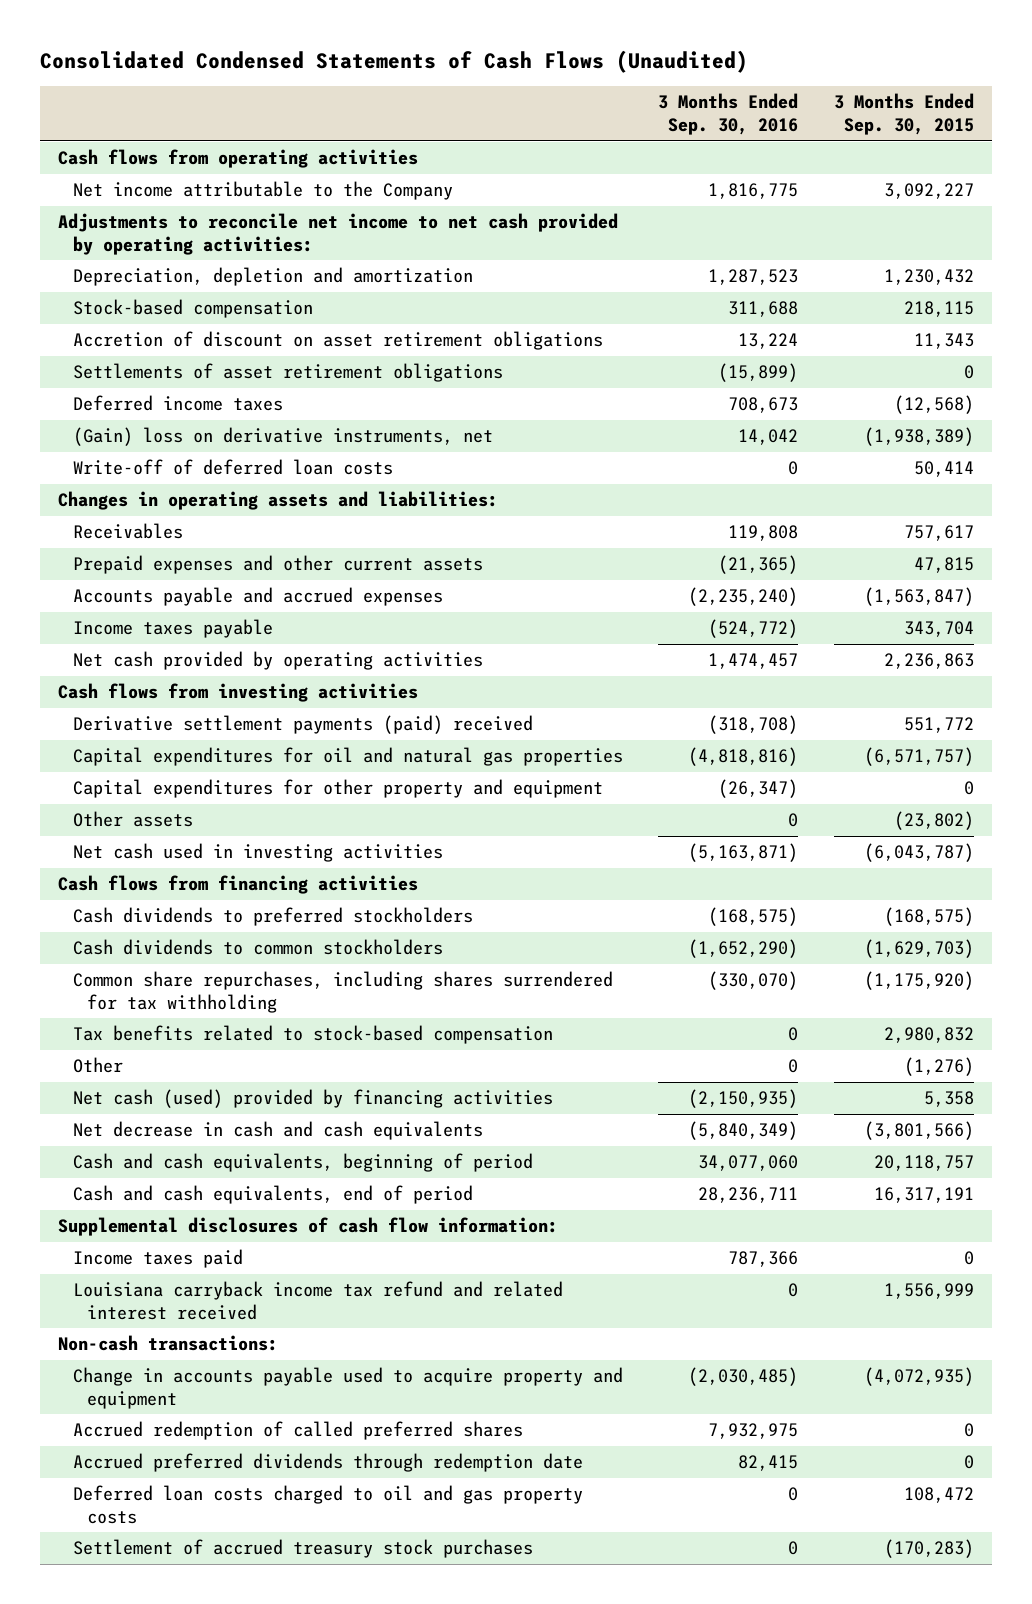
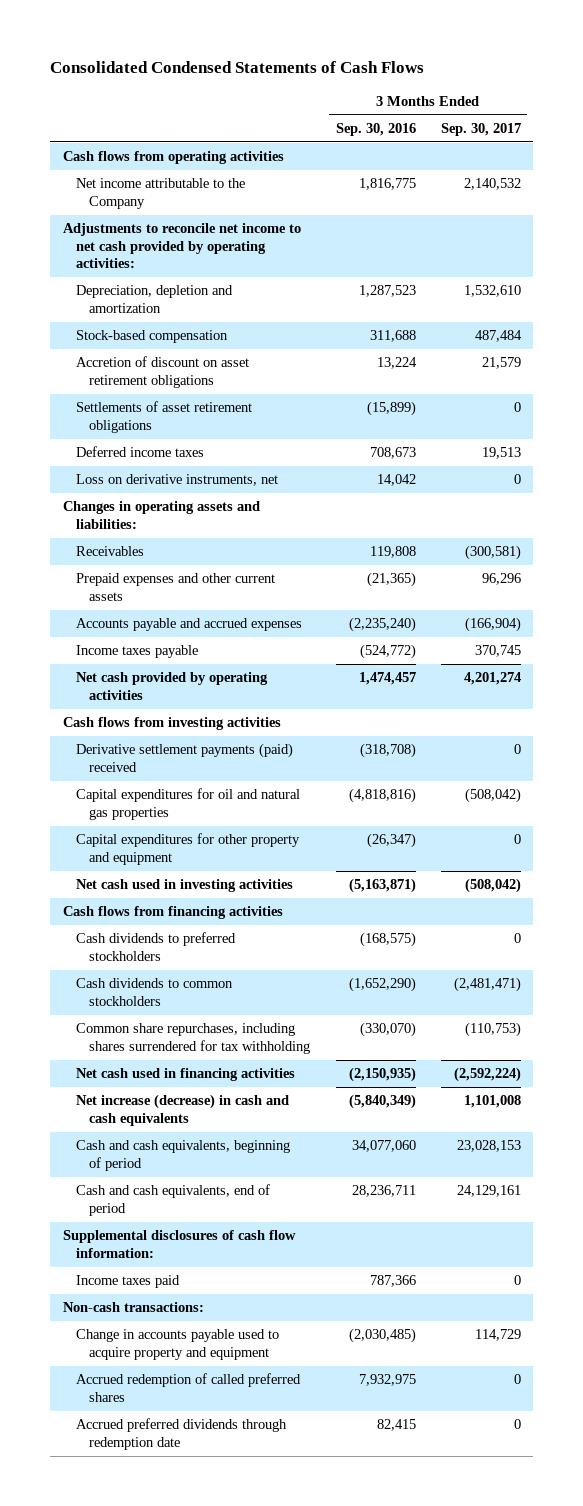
- Consolidated Condensed Statements of Cash Flows (Unaudited)
+ Consolidated Condensed Statements of Cash Flows
- | 3 Months Ended Sep. 30, 2016 | 3 Months Ended Sep. 30, 2015
+ | 3 Months Ended Sep. 30, 2016 | 3 Months Ended Sep. 30, 2017
- (Gain) loss on derivative instruments, net | 14,042 | (1,938,389)
- Write-off of deferred loan costs | 0 | 50,414
+ Loss on derivative instruments, net | 14,042 | 0
- Other assets | 0 | (23,802)
- Tax benefits related to stock-based compensation | 0 | 2,980,832
- Other | 0 | (1,276)
- Net cash (used) provided by financing activities | (2,150,935) | 5,358
- Net decrease in cash and cash equivalents | (5,840,349) | (3,801,566)
+ Net cash used in financing activities | (2,150,935) | (2,592,224)
+ Net increase (decrease) in cash and cash equivalents | (5,840,349) | 1,101,008
- Louisiana carryback income tax refund and related interest received | 0 | 1,556,999
- Deferred loan costs charged to oil and gas property costs | 0 | 108,472
- Settlement of accrued treasury stock purchases | 0 | (170,283)

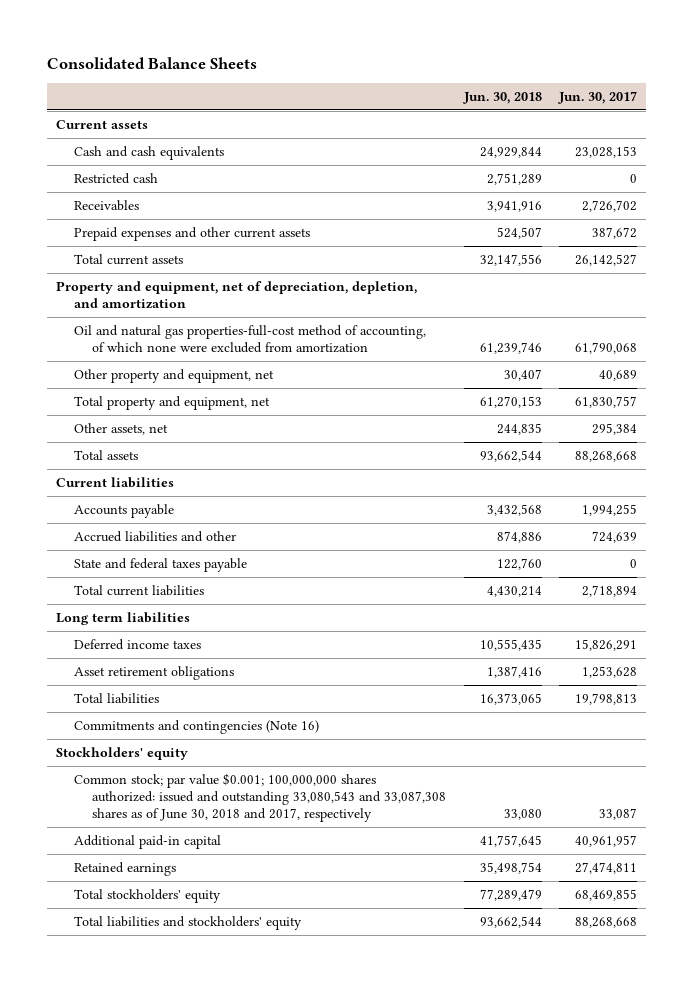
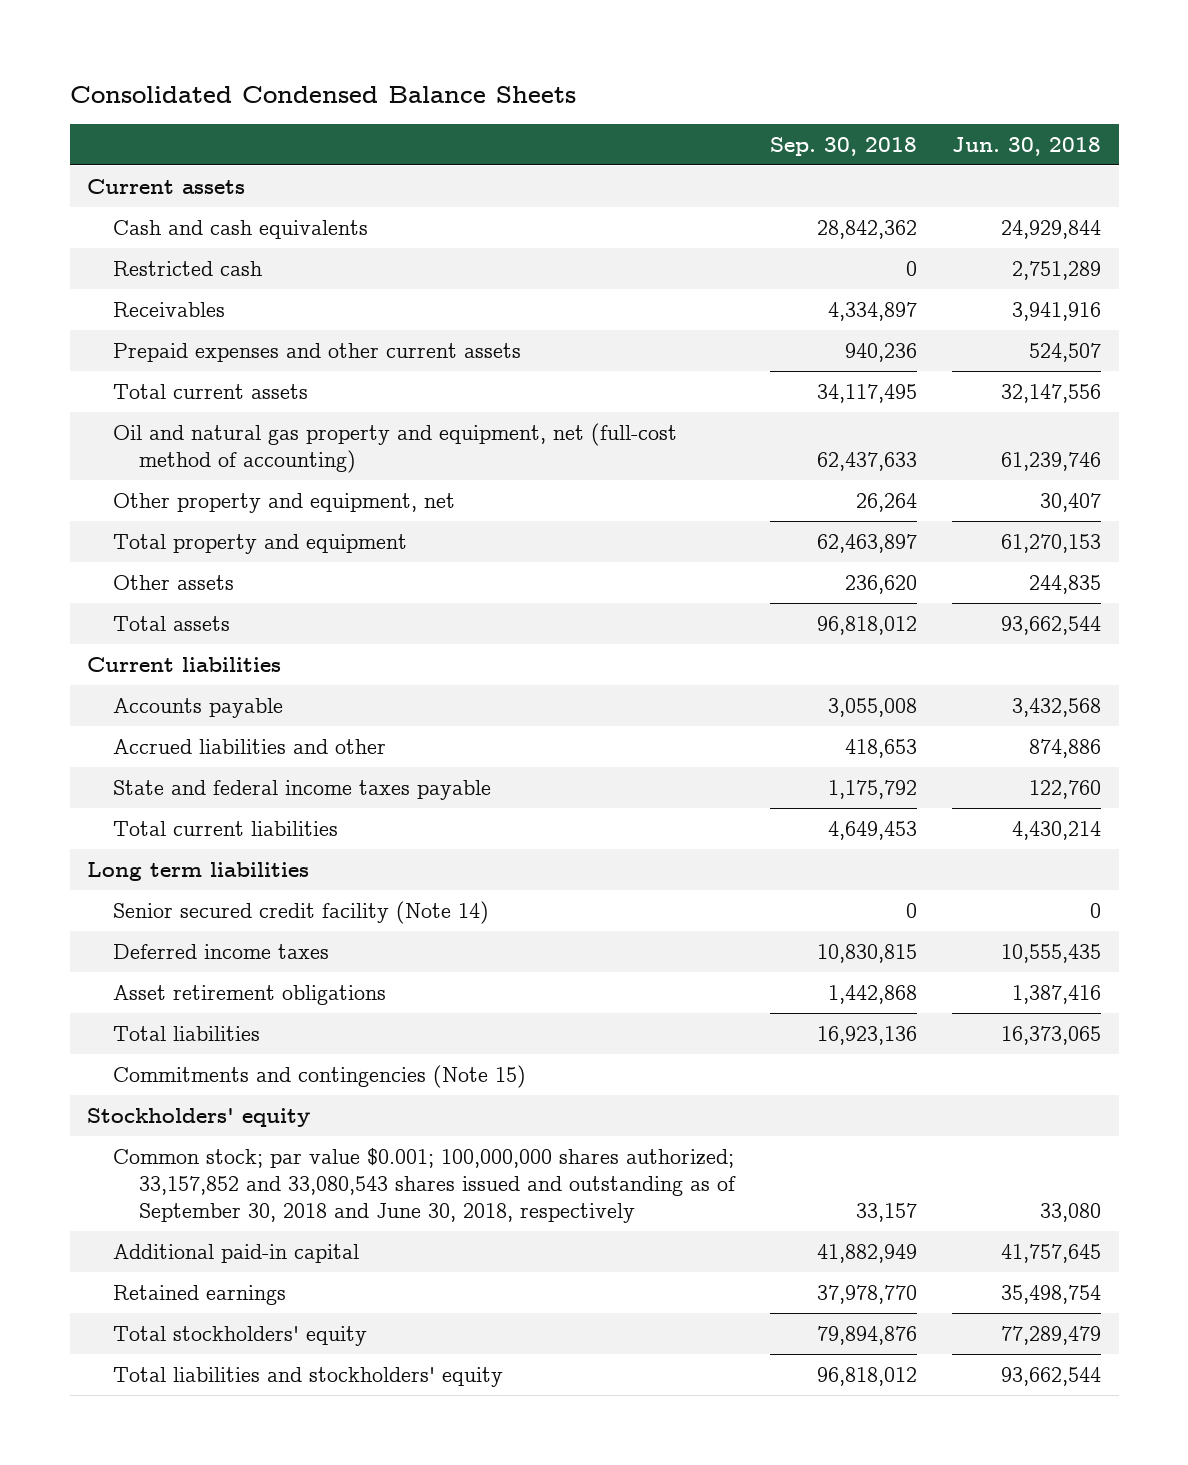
- Consolidated Balance Sheets
+ Consolidated Condensed Balance Sheets
- | Jun. 30, 2018 | Jun. 30, 2017
+ | Sep. 30, 2018 | Jun. 30, 2018
- Property and equipment, net of depreciation, depletion, and amortization
- Oil and natural gas properties-full-cost method of accounting, of which none were excluded from amortization | 61,239,746 | 61,790,068
+ Oil and natural gas property and equipment, net (full-cost method of accounting) | 62,437,633 | 61,239,746
- Total property and equipment, net | 61,270,153 | 61,830,757
- Other assets, net | 244,835 | 295,384
+ Total property and equipment | 62,463,897 | 61,270,153
+ Other assets | 236,620 | 244,835
- State and federal taxes payable | 122,760 | 0
+ State and federal income taxes payable | 1,175,792 | 122,760
+ Senior secured credit facility (Note 14) | 0 | 0
- Commitments and contingencies (Note 16)
+ Commitments and contingencies (Note 15)
- Common stock; par value $0.001; 100,000,000 shares authorized: issued and outstanding 33,080,543 and 33,087,308 shares as of June 30, 2018 and 2017, respectively | 33,080 | 33,087
+ Common stock; par value $0.001; 100,000,000 shares authorized; 33,157,852 and 33,080,543 shares issued and outstanding as of September 30, 2018 and June 30, 2018, respectively | 33,157 | 33,080

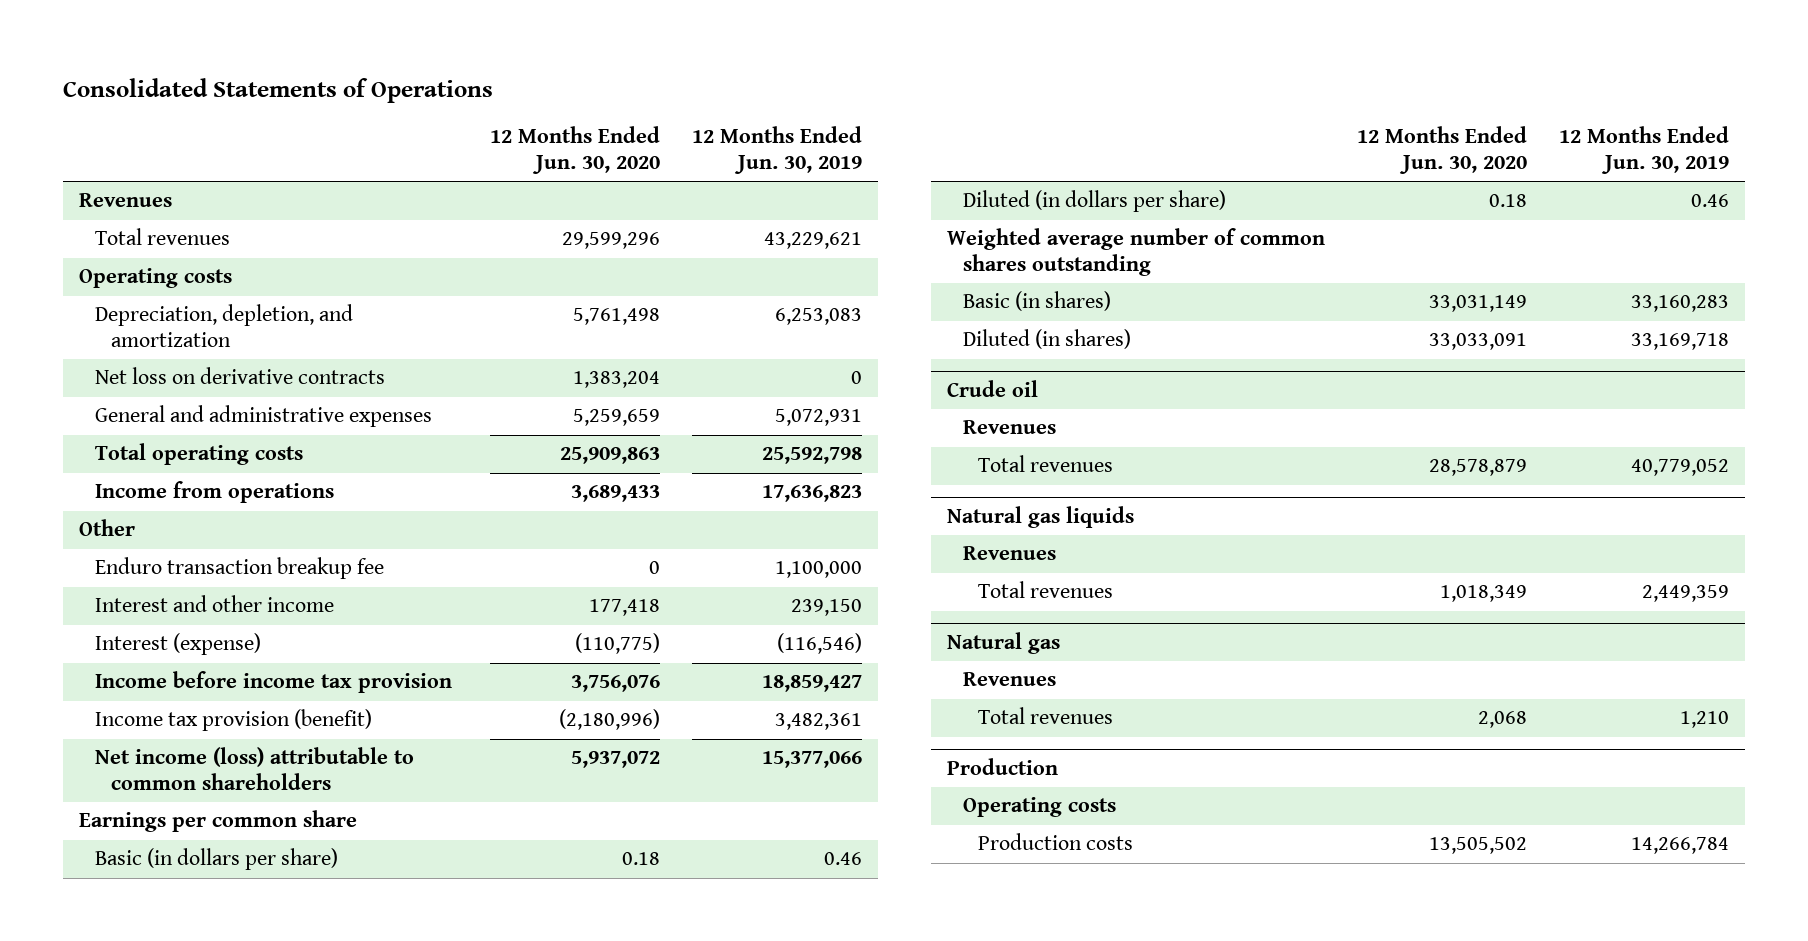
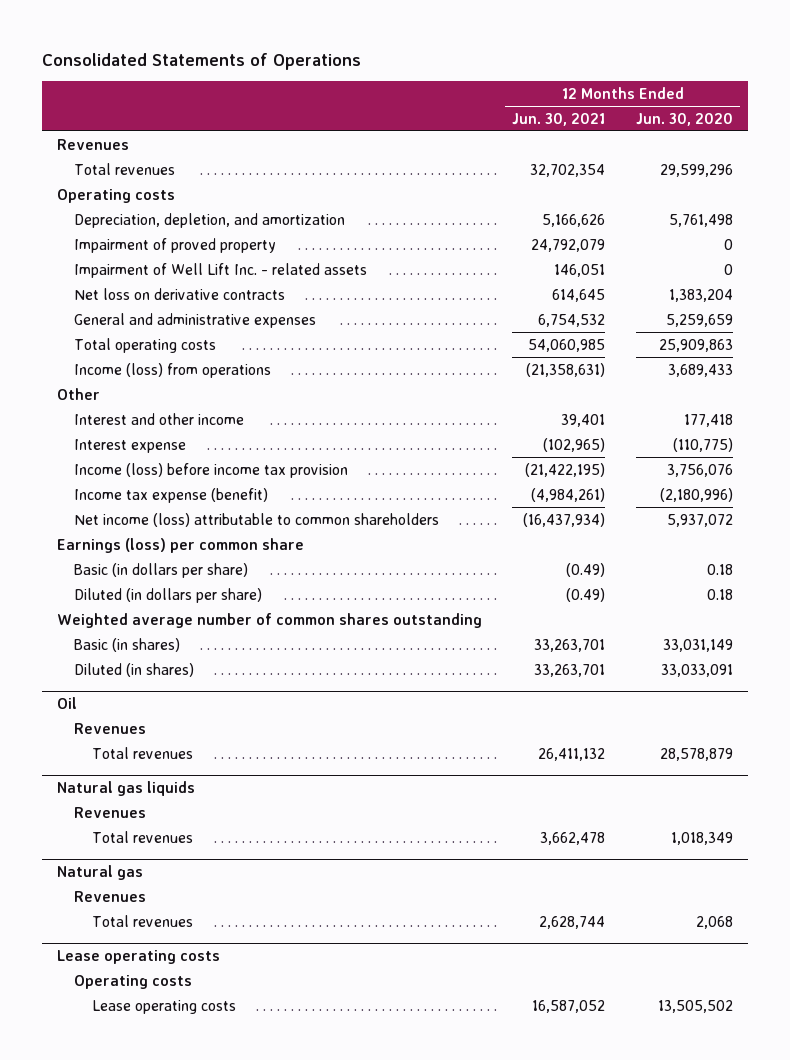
- | 12 Months Ended Jun. 30, 2020 | 12 Months Ended Jun. 30, 2019
+ | 12 Months Ended Jun. 30, 2021 | 12 Months Ended Jun. 30, 2020
+ Impairment of proved property | 24,792,079 | 0
+ Impairment of Well Lift Inc. - related assets | 146,051 | 0
- Income from operations | 3,689,433 | 17,636,823
+ Income (loss) from operations | (21,358,631) | 3,689,433
- Enduro transaction breakup fee | 0 | 1,100,000
- Interest (expense) | (110,775) | (116,546)
- Income before income tax provision | 3,756,076 | 18,859,427
- Income tax provision (benefit) | (2,180,996) | 3,482,361
+ Interest expense | (102,965) | (110,775)
+ Income (loss) before income tax provision | (21,422,195) | 3,756,076
+ Income tax expense (benefit) | (4,984,261) | (2,180,996)
- Earnings per common share
+ Earnings (loss) per common share
- Crude oil
+ Oil
- Production
+ Lease operating costs
- Production costs | 13,505,502 | 14,266,784
+ Lease operating costs | 16,587,052 | 13,505,502

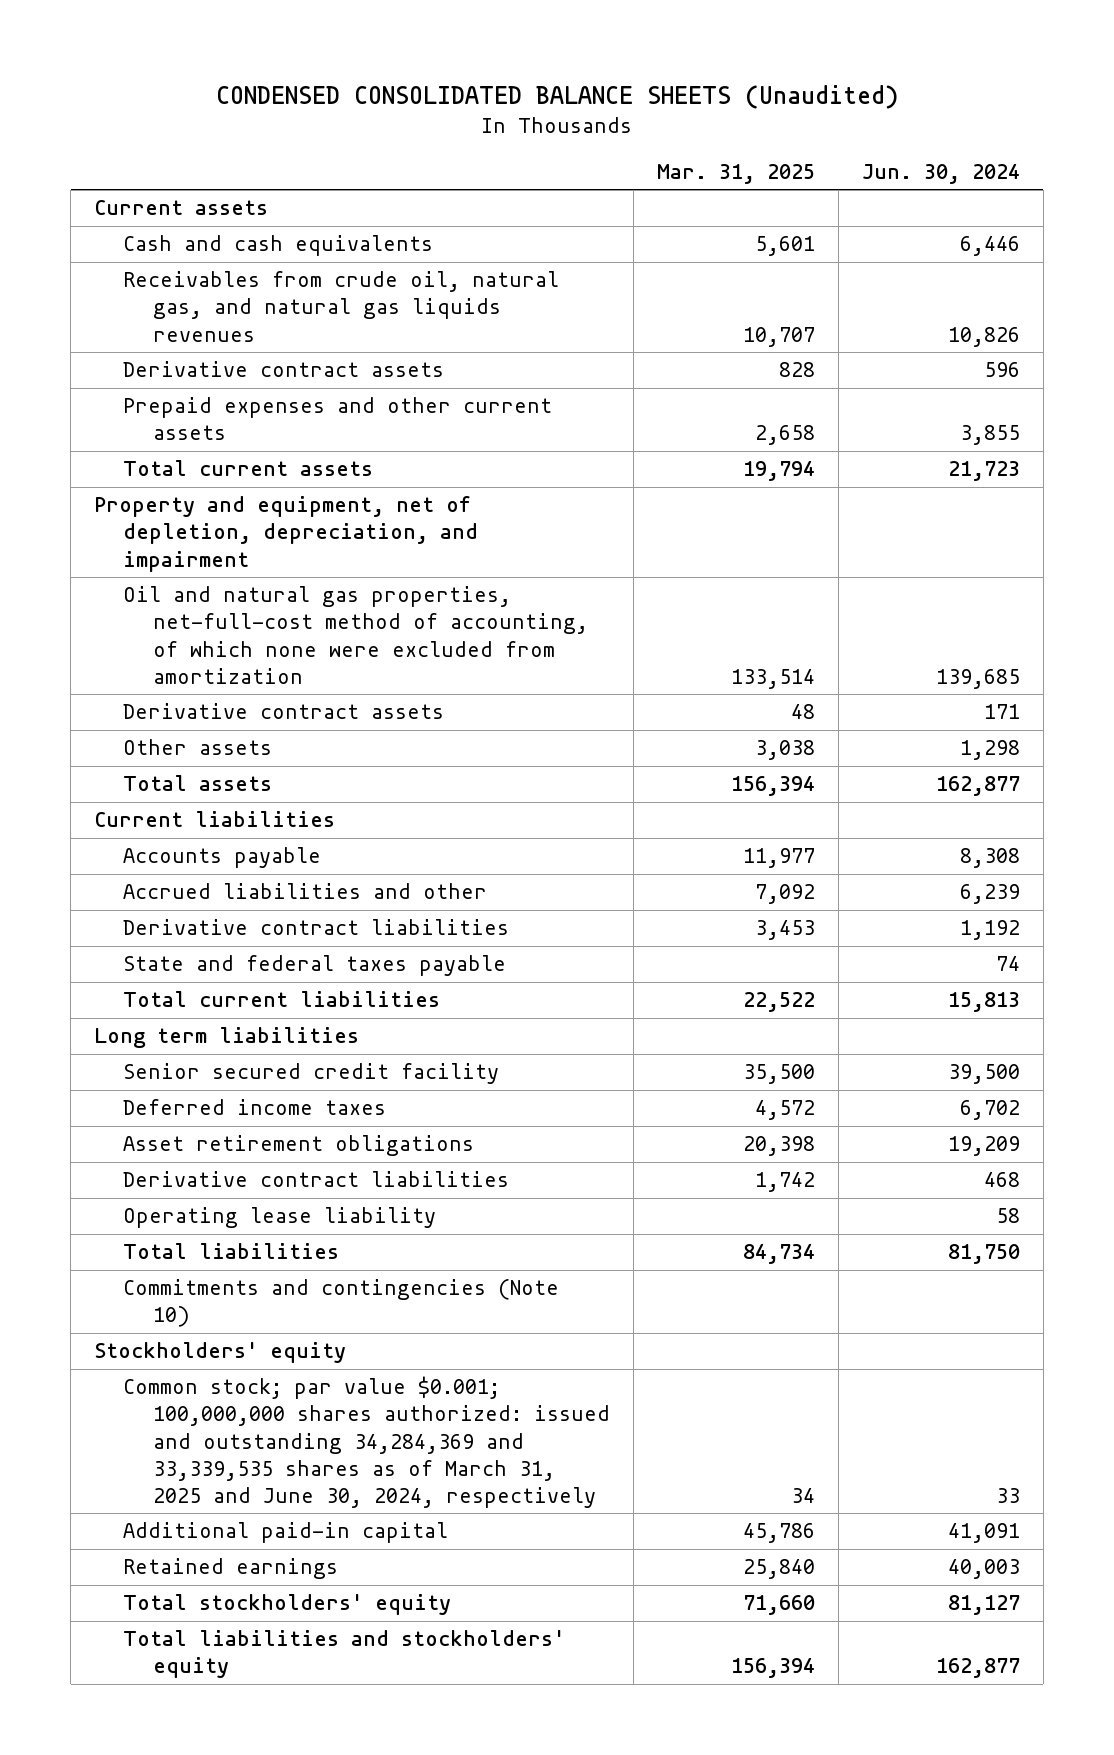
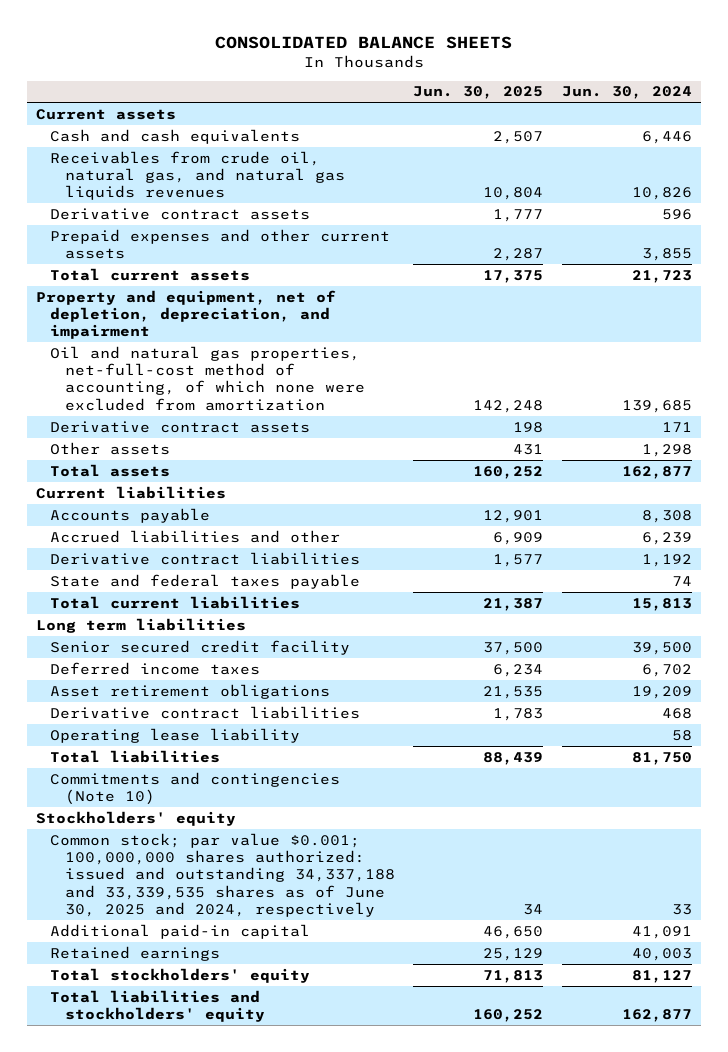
- CONDENSED CONSOLIDATED BALANCE SHEETS (Unaudited)
+ CONSOLIDATED BALANCE SHEETS
- | Mar. 31, 2025 | Jun. 30, 2024
+ | Jun. 30, 2025 | Jun. 30, 2024
- Common stock; par value $0.001; 100,000,000 shares authorized: issued and outstanding 34,284,369 and 33,339,535 shares as of March 31, 2025 and June 30, 2024, respectively | 34 | 33
+ Common stock; par value $0.001; 100,000,000 shares authorized: issued and outstanding 34,337,188 and 33,339,535 shares as of June 30, 2025 and 2024, respectively | 34 | 33

